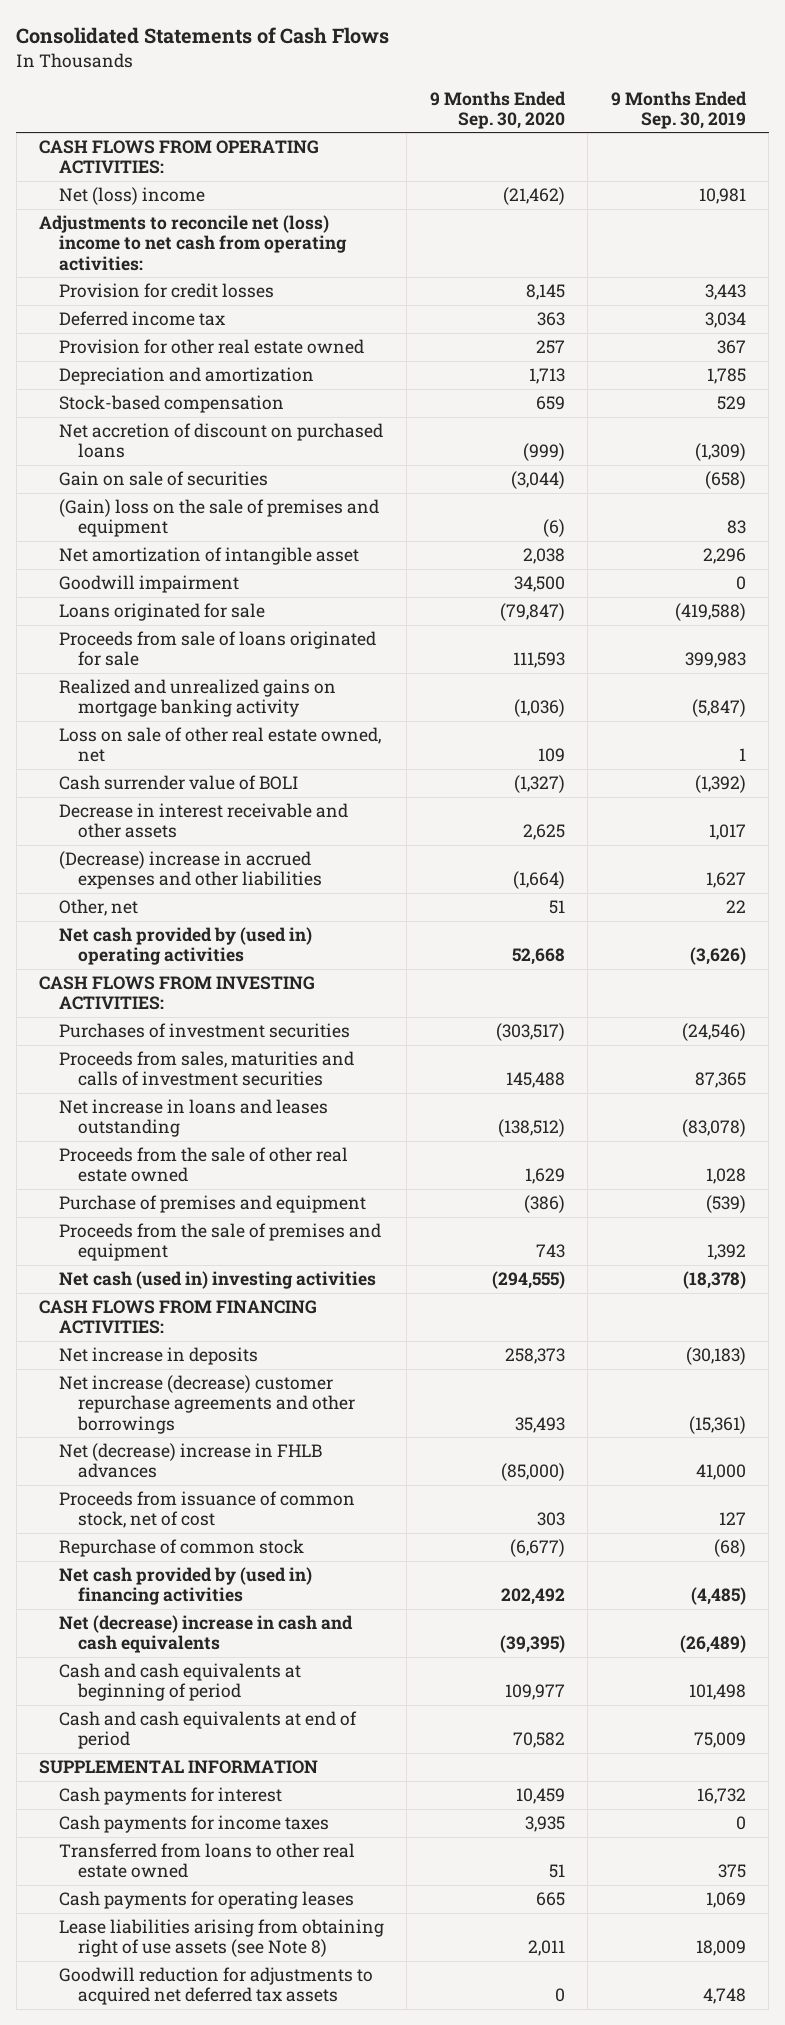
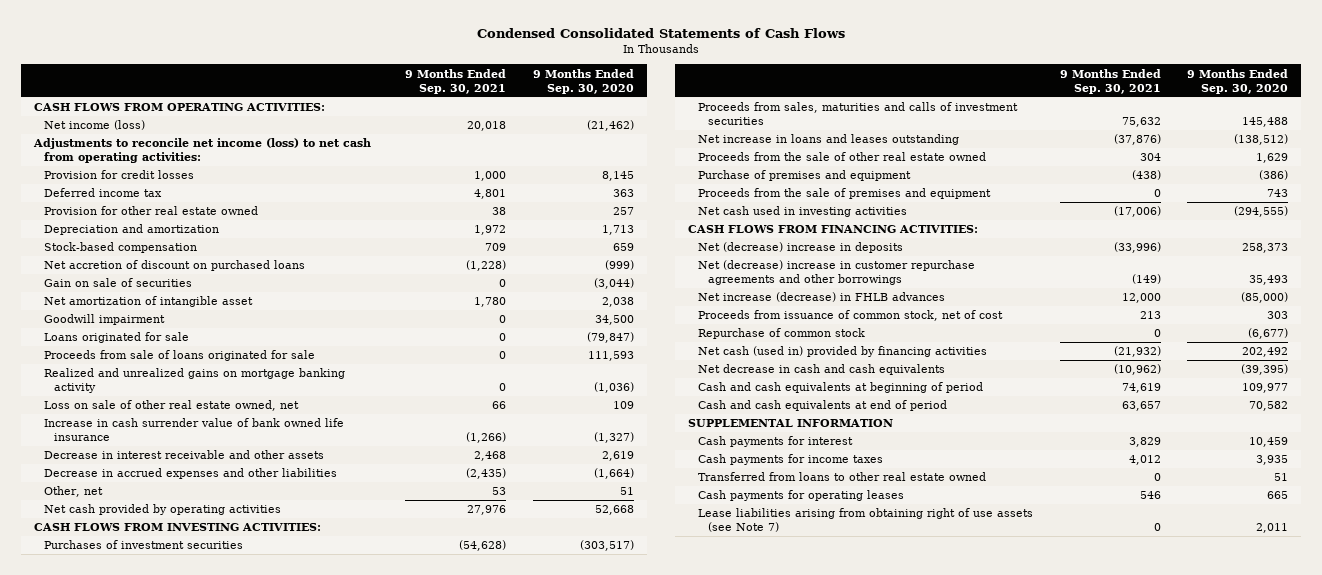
- Consolidated Statements of Cash Flows
+ Condensed Consolidated Statements of Cash Flows
- | 9 Months Ended Sep. 30, 2020 | 9 Months Ended Sep. 30, 2019
+ | 9 Months Ended Sep. 30, 2021 | 9 Months Ended Sep. 30, 2020
- Net (loss) income | (21,462) | 10,981
- Adjustments to reconcile net (loss) income to net cash from operating activities:
+ Net income (loss) | 20,018 | (21,462)
+ Adjustments to reconcile net income (loss) to net cash from operating activities:
- (Gain) loss on the sale of premises and equipment | (6) | 83
- Cash surrender value of BOLI | (1,327) | (1,392)
- Decrease in interest receivable and other assets | 2,625 | 1,017
- (Decrease) increase in accrued expenses and other liabilities | (1,664) | 1,627
+ Increase in cash surrender value of bank owned life insurance | (1,266) | (1,327)
+ Decrease in interest receivable and other assets | 2,468 | 2,619
+ Decrease in accrued expenses and other liabilities | (2,435) | (1,664)
- Net cash provided by (used in) operating activities | 52,668 | (3,626)
+ Net cash provided by operating activities | 27,976 | 52,668
- Net cash (used in) investing activities | (294,555) | (18,378)
+ Net cash used in investing activities | (17,006) | (294,555)
- Net increase in deposits | 258,373 | (30,183)
- Net increase (decrease) customer repurchase agreements and other borrowings | 35,493 | (15,361)
- Net (decrease) increase in FHLB advances | (85,000) | 41,000
+ Net (decrease) increase in deposits | (33,996) | 258,373
+ Net (decrease) increase in customer repurchase agreements and other borrowings | (149) | 35,493
+ Net increase (decrease) in FHLB advances | 12,000 | (85,000)
- Net cash provided by (used in) financing activities | 202,492 | (4,485)
- Net (decrease) increase in cash and cash equivalents | (39,395) | (26,489)
+ Net cash (used in) provided by financing activities | (21,932) | 202,492
+ Net decrease in cash and cash equivalents | (10,962) | (39,395)
- Lease liabilities arising from obtaining right of use assets (see Note 8) | 2,011 | 18,009
- Goodwill reduction for adjustments to acquired net deferred tax assets | 0 | 4,748
+ Lease liabilities arising from obtaining right of use assets (see Note 7) | 0 | 2,011

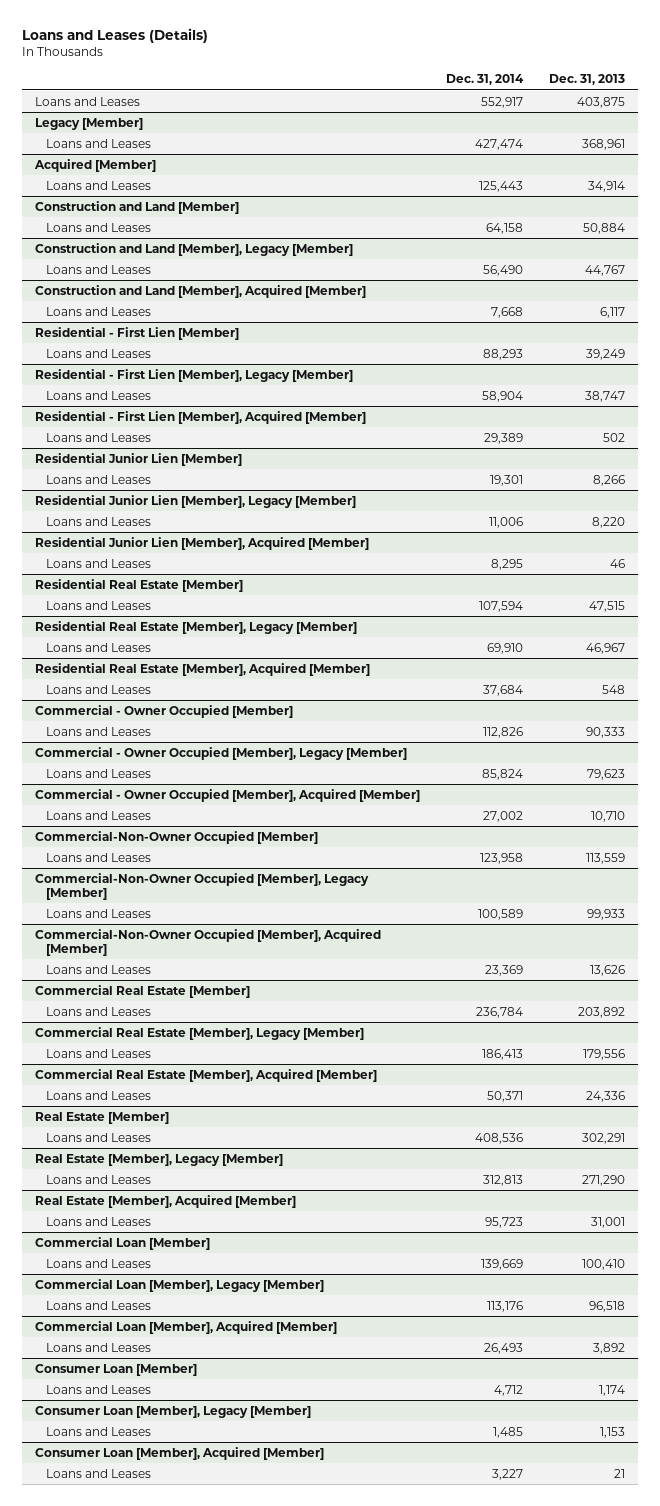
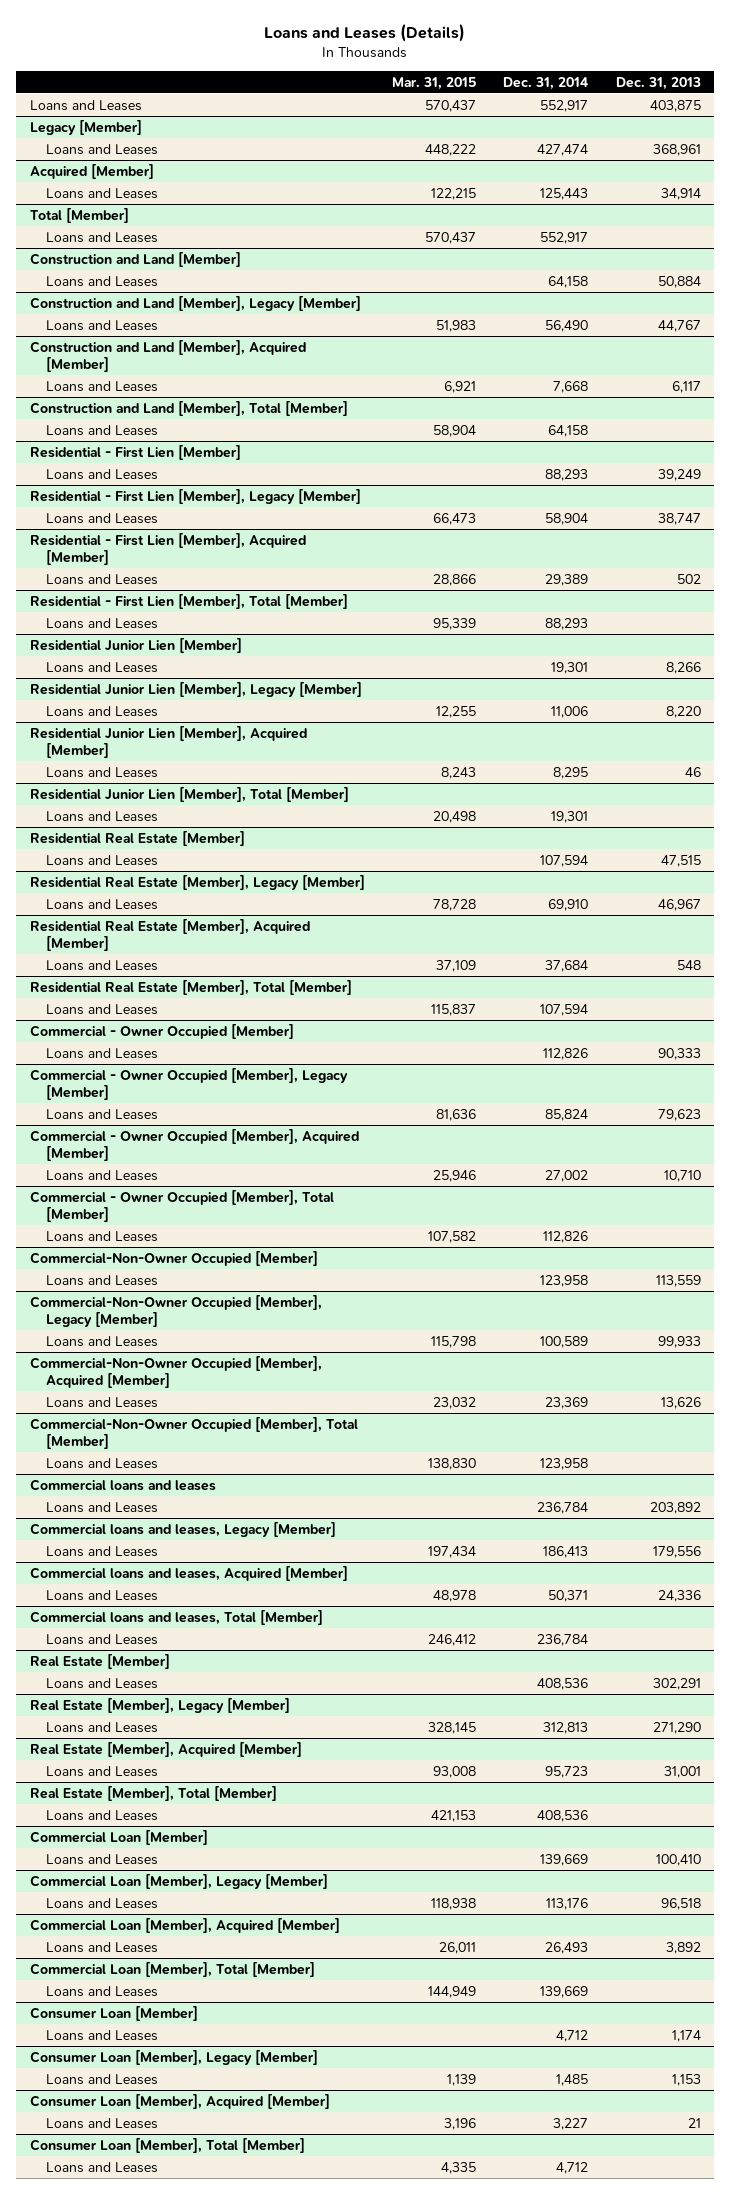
- | Dec. 31, 2014 | Dec. 31, 2013
+ | Mar. 31, 2015 | Dec. 31, 2014 | Dec. 31, 2013
+ Total [Member]
+ Loans and Leases | 570,437 | 552,917 |
+ Construction and Land [Member], Total [Member]
+ Loans and Leases | 58,904 | 64,158 |
+ Residential - First Lien [Member], Total [Member]
+ Loans and Leases | 95,339 | 88,293 |
+ Residential Junior Lien [Member], Total [Member]
+ Loans and Leases | 20,498 | 19,301 |
+ Residential Real Estate [Member], Total [Member]
+ Loans and Leases | 115,837 | 107,594 |
+ Commercial - Owner Occupied [Member], Total [Member]
+ Loans and Leases | 107,582 | 112,826 |
- Commercial Real Estate [Member]
+ Commercial-Non-Owner Occupied [Member], Total [Member]
+ Loans and Leases | 138,830 | 123,958 |
+ Commercial loans and leases
- Commercial Real Estate [Member], Legacy [Member]
+ Commercial loans and leases, Legacy [Member]
- Commercial Real Estate [Member], Acquired [Member]
+ Commercial loans and leases, Acquired [Member]
+ Commercial loans and leases, Total [Member]
+ Loans and Leases | 246,412 | 236,784 |
+ Real Estate [Member], Total [Member]
+ Loans and Leases | 421,153 | 408,536 |
+ Commercial Loan [Member], Total [Member]
+ Loans and Leases | 144,949 | 139,669 |
+ Consumer Loan [Member], Total [Member]
+ Loans and Leases | 4,335 | 4,712 |

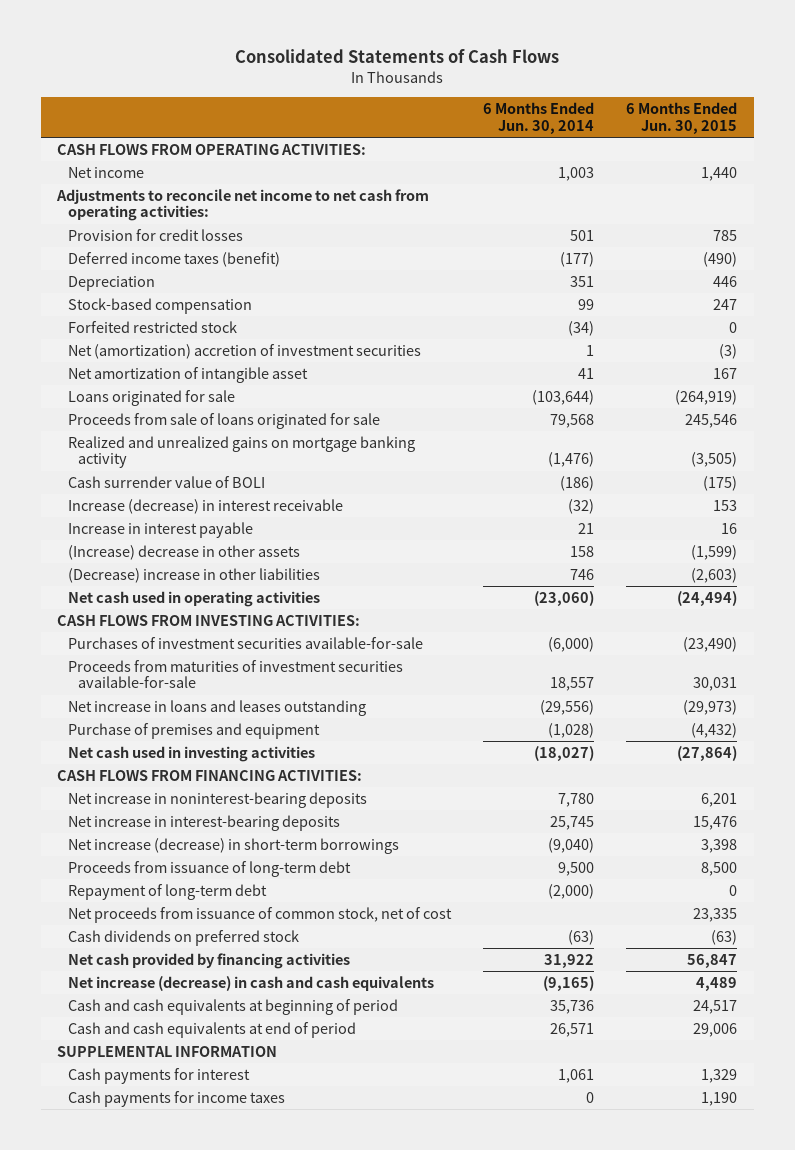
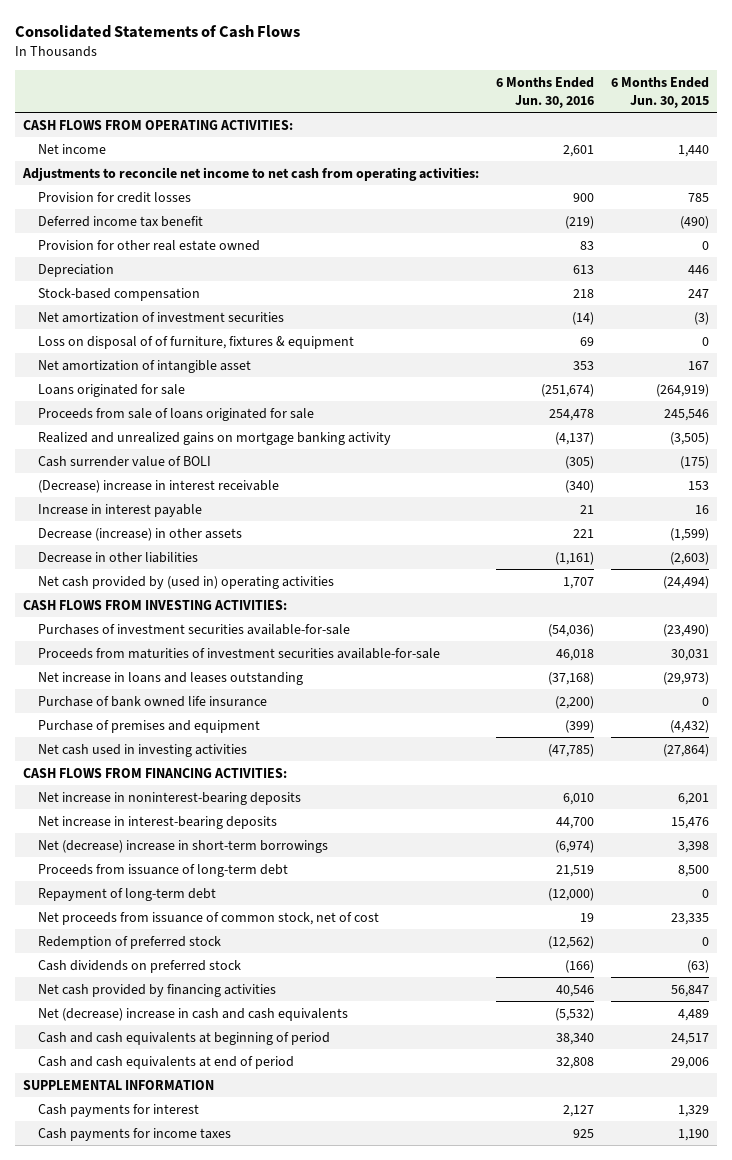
- | 6 Months Ended Jun. 30, 2014 | 6 Months Ended Jun. 30, 2015
+ | 6 Months Ended Jun. 30, 2016 | 6 Months Ended Jun. 30, 2015
- Deferred income taxes (benefit) | (177) | (490)
+ Deferred income tax benefit | (219) | (490)
+ Provision for other real estate owned | 83 | 0
- Forfeited restricted stock | (34) | 0
- Net (amortization) accretion of investment securities | 1 | (3)
+ Net amortization of investment securities | (14) | (3)
+ Loss on disposal of of furniture, fixtures & equipment | 69 | 0
- Increase (decrease) in interest receivable | (32) | 153
+ (Decrease) increase in interest receivable | (340) | 153
- (Increase) decrease in other assets | 158 | (1,599)
- (Decrease) increase in other liabilities | 746 | (2,603)
- Net cash used in operating activities | (23,060) | (24,494)
+ Decrease (increase) in other assets | 221 | (1,599)
+ Decrease in other liabilities | (1,161) | (2,603)
+ Net cash provided by (used in) operating activities | 1,707 | (24,494)
+ Purchase of bank owned life insurance | (2,200) | 0
- Net increase (decrease) in short-term borrowings | (9,040) | 3,398
+ Net (decrease) increase in short-term borrowings | (6,974) | 3,398
+ Redemption of preferred stock | (12,562) | 0
- Net increase (decrease) in cash and cash equivalents | (9,165) | 4,489
+ Net (decrease) increase in cash and cash equivalents | (5,532) | 4,489

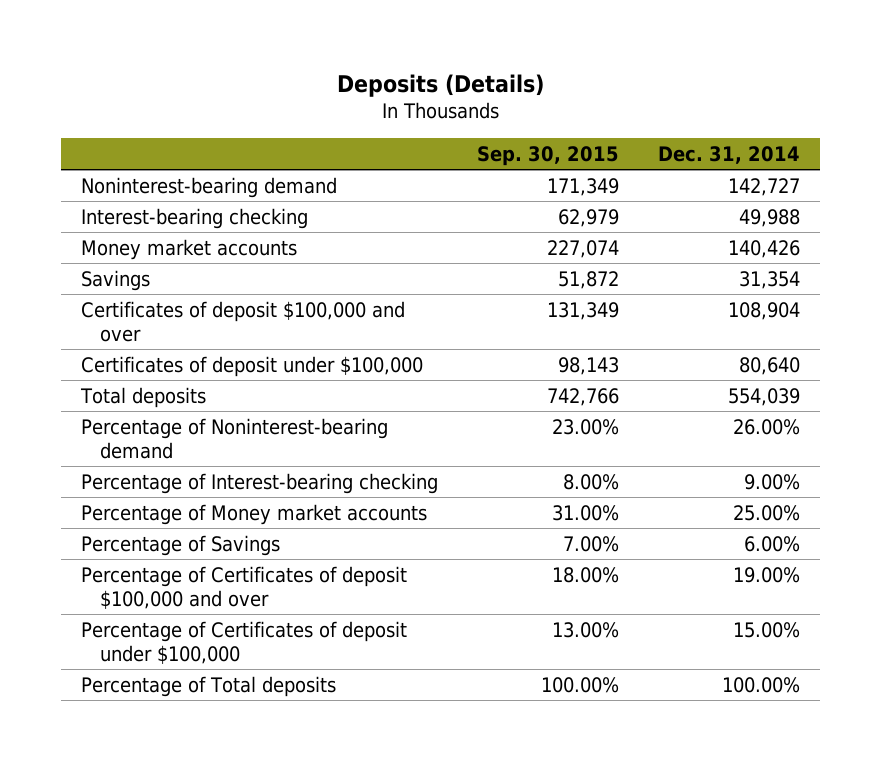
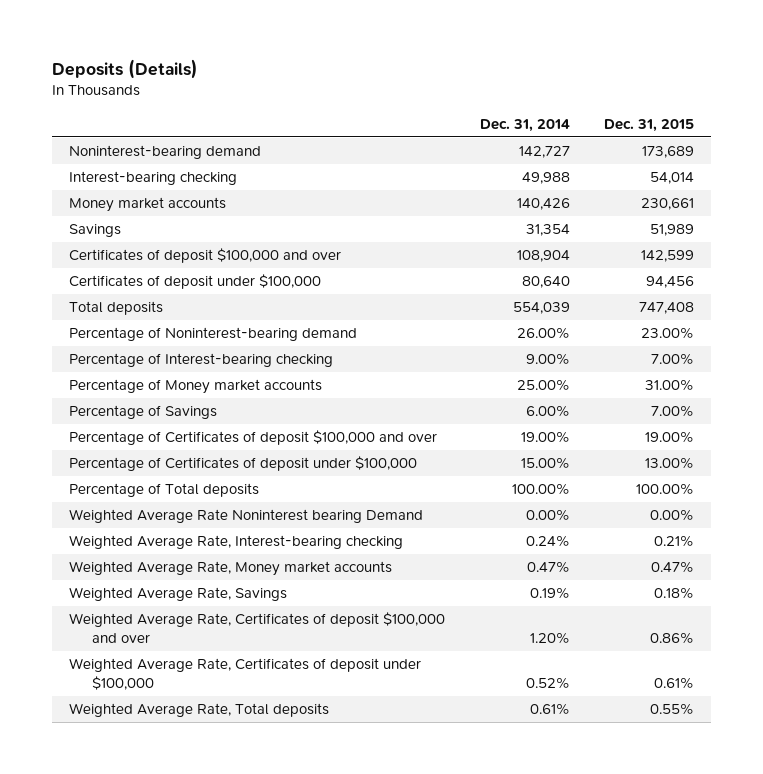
- | Sep. 30, 2015 | Dec. 31, 2014
+ | Dec. 31, 2014 | Dec. 31, 2015
+ Weighted Average Rate Noninterest bearing Demand | 0.00% | 0.00%
+ Weighted Average Rate, Interest-bearing checking | 0.24% | 0.21%
+ Weighted Average Rate, Money market accounts | 0.47% | 0.47%
+ Weighted Average Rate, Savings | 0.19% | 0.18%
+ Weighted Average Rate, Certificates of deposit $100,000 and over | 1.20% | 0.86%
+ Weighted Average Rate, Certificates of deposit under $100,000 | 0.52% | 0.61%
+ Weighted Average Rate, Total deposits | 0.61% | 0.55%

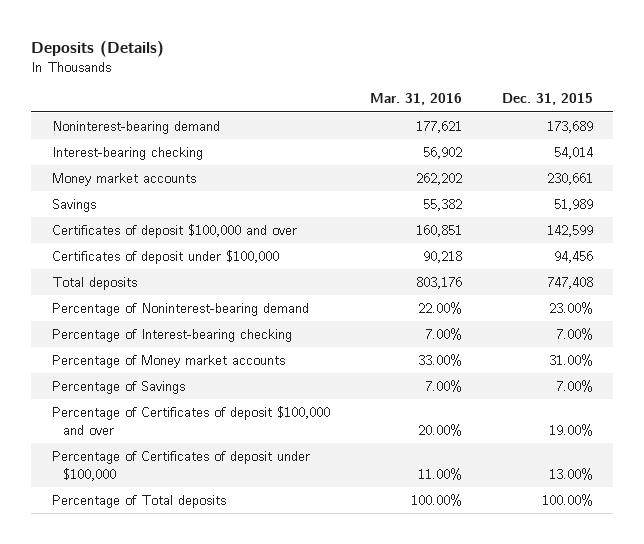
- | Dec. 31, 2014 | Dec. 31, 2015
+ | Mar. 31, 2016 | Dec. 31, 2015
- Weighted Average Rate Noninterest bearing Demand | 0.00% | 0.00%
- Weighted Average Rate, Interest-bearing checking | 0.24% | 0.21%
- Weighted Average Rate, Money market accounts | 0.47% | 0.47%
- Weighted Average Rate, Savings | 0.19% | 0.18%
- Weighted Average Rate, Certificates of deposit $100,000 and over | 1.20% | 0.86%
- Weighted Average Rate, Certificates of deposit under $100,000 | 0.52% | 0.61%
- Weighted Average Rate, Total deposits | 0.61% | 0.55%

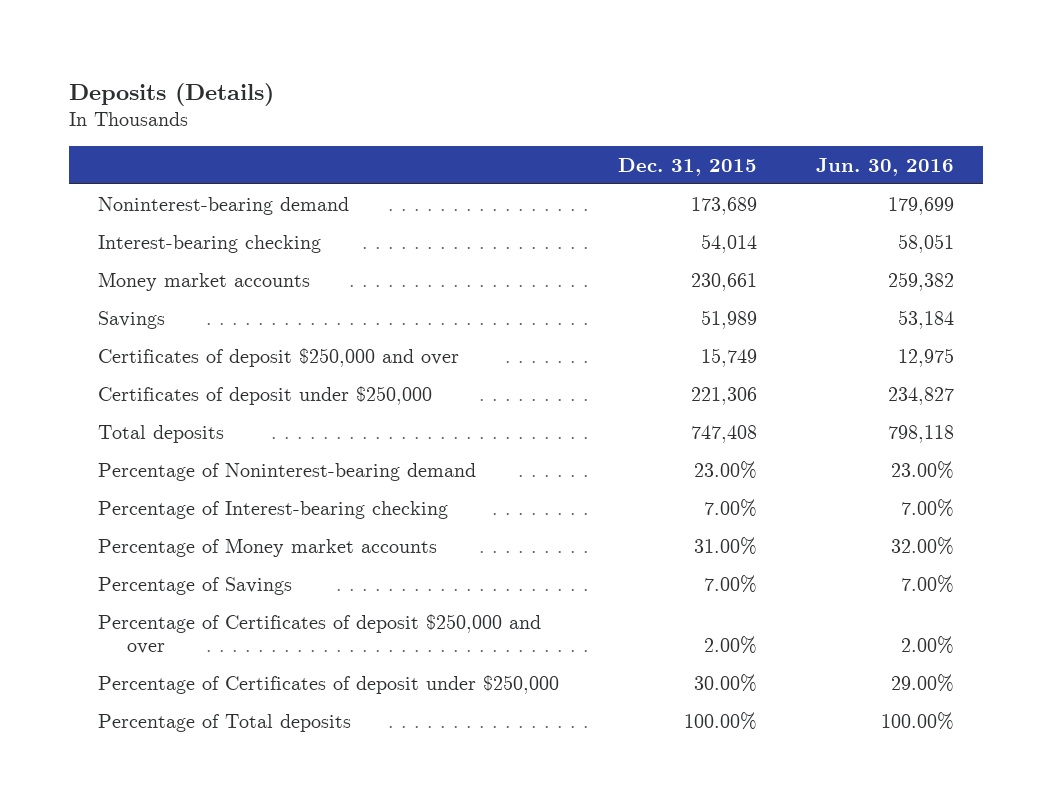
- | Mar. 31, 2016 | Dec. 31, 2015
+ | Dec. 31, 2015 | Jun. 30, 2016
- Certificates of deposit $100,000 and over | 160,851 | 142,599
- Certificates of deposit under $100,000 | 90,218 | 94,456
+ Certificates of deposit $250,000 and over | 15,749 | 12,975
+ Certificates of deposit under $250,000 | 221,306 | 234,827
- Percentage of Certificates of deposit $100,000 and over | 20.00% | 19.00%
- Percentage of Certificates of deposit under $100,000 | 11.00% | 13.00%
+ Percentage of Certificates of deposit $250,000 and over | 2.00% | 2.00%
+ Percentage of Certificates of deposit under $250,000 | 30.00% | 29.00%

